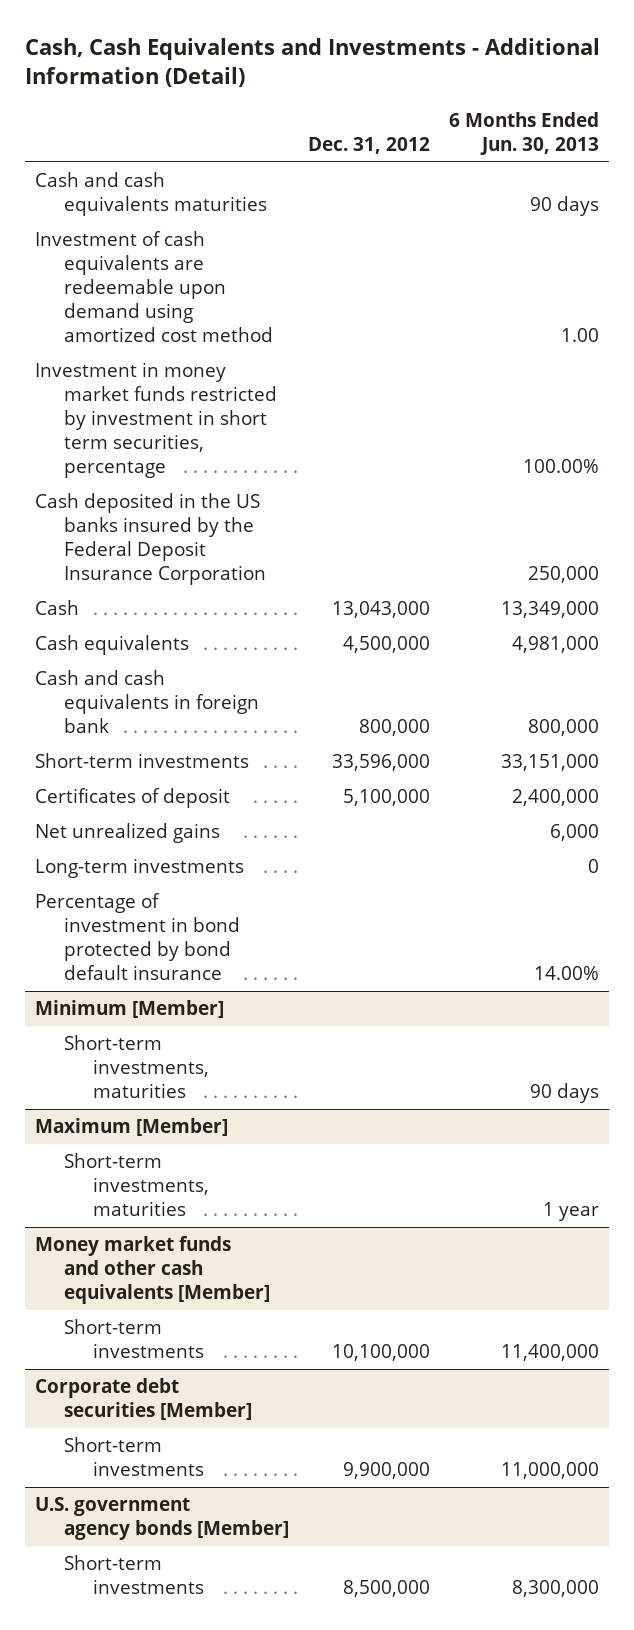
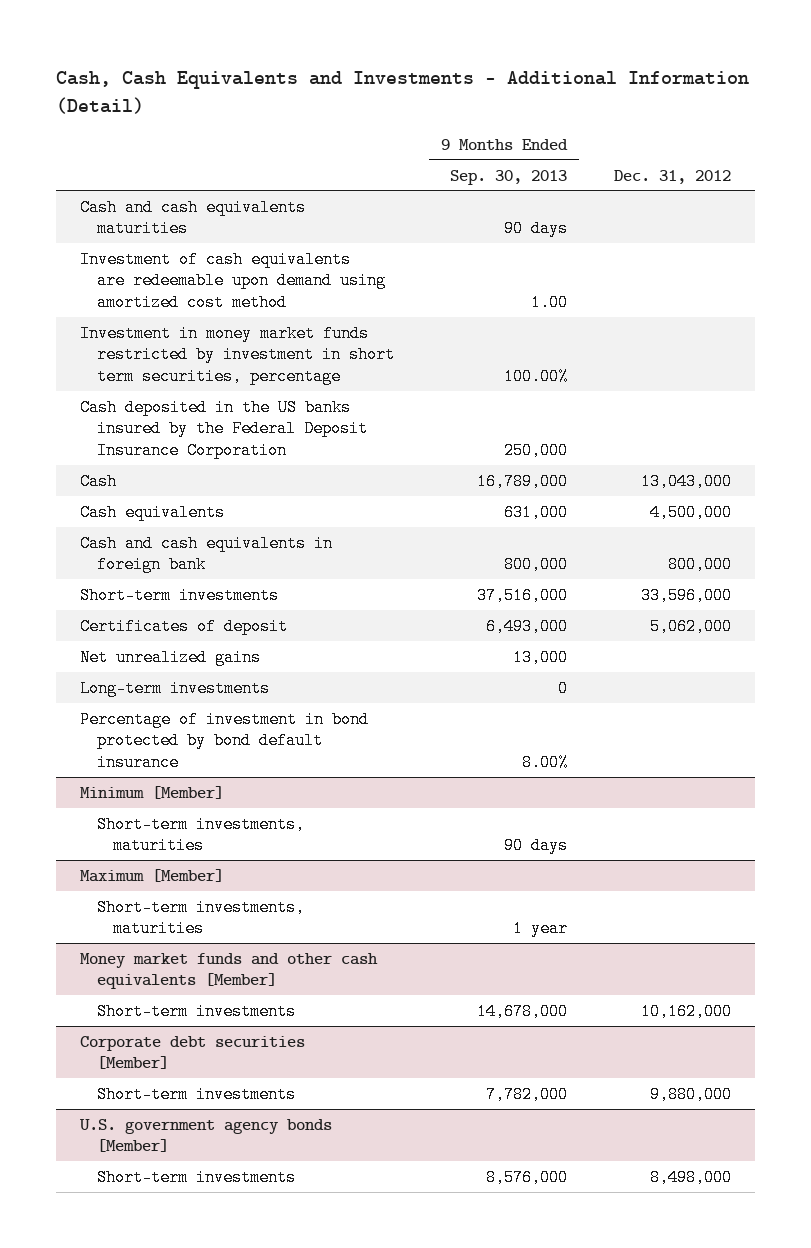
- | Dec. 31, 2012 | 6 Months Ended Jun. 30, 2013
+ | 9 Months Ended Sep. 30, 2013 | Dec. 31, 2012
- Certificates of deposit | 5,100,000 | 2,400,000
+ Certificates of deposit | 6,493,000 | 5,062,000
@ Money market funds and other cash equivalents [Member]
- Short-term investments | 10,100,000 | 11,400,000
+ Short-term investments | 14,678,000 | 10,162,000
@ Corporate debt securities [Member]
- Short-term investments | 9,900,000 | 11,000,000
+ Short-term investments | 7,782,000 | 9,880,000
@ U.S. government agency bonds [Member]
- Short-term investments | 8,500,000 | 8,300,000
+ Short-term investments | 8,576,000 | 8,498,000

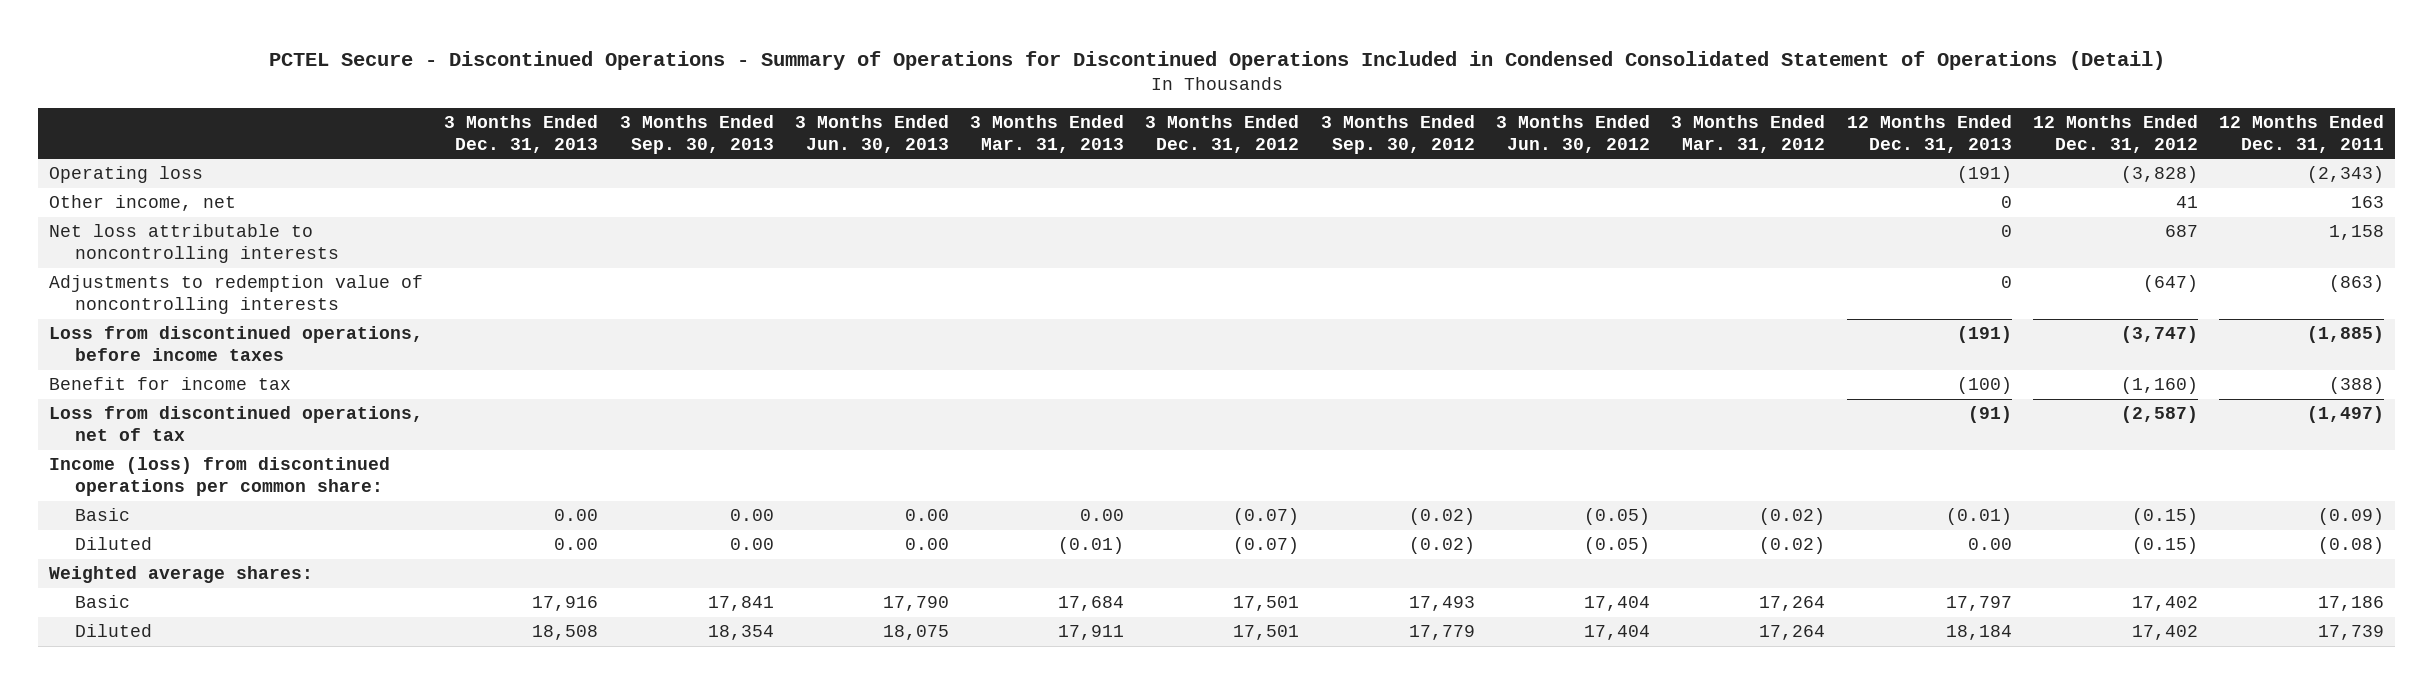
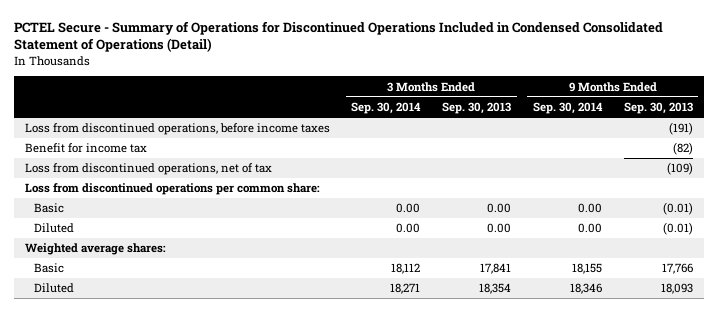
- PCTEL Secure - Discontinued Operations - Summary of Operations for Discontinued Operations Included in Condensed Consolidated Statement of Operations (Detail)
+ PCTEL Secure - Summary of Operations for Discontinued Operations Included in Condensed Consolidated Statement of Operations (Detail)
- | 3 Months Ended Dec. 31, 2013 | 3 Months Ended Sep. 30, 2013 | 3 Months Ended Jun. 30, 2013 | 3 Months Ended Mar. 31, 2013 | 3 Months Ended Dec. 31, 2012 | 3 Months Ended Sep. 30, 2012 | 3 Months Ended Jun. 30, 2012 | 3 Months Ended Mar. 31, 2012 | 12 Months Ended Dec. 31, 2013 | 12 Months Ended Dec. 31, 2012 | 12 Months Ended Dec. 31, 2011
+ | 3 Months Ended Sep. 30, 2014 | 3 Months Ended Sep. 30, 2013 | 9 Months Ended Sep. 30, 2014 | 9 Months Ended Sep. 30, 2013
- Operating loss | | | | | | | | | (191) | (3,828) | (2,343)
- Other income, net | | | | | | | | | 0 | 41 | 163
- Net loss attributable to noncontrolling interests | | | | | | | | | 0 | 687 | 1,158
- Adjustments to redemption value of noncontrolling interests | | | | | | | | | 0 | (647) | (863)
- Income (loss) from discontinued operations per common share:
+ Loss from discontinued operations per common share:

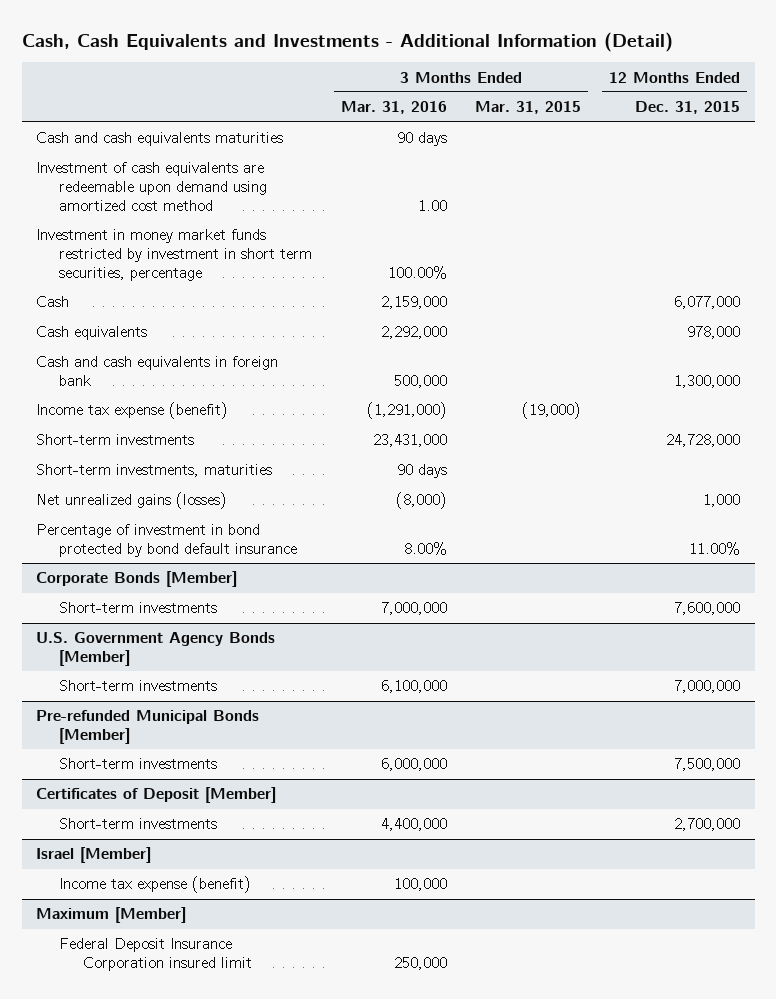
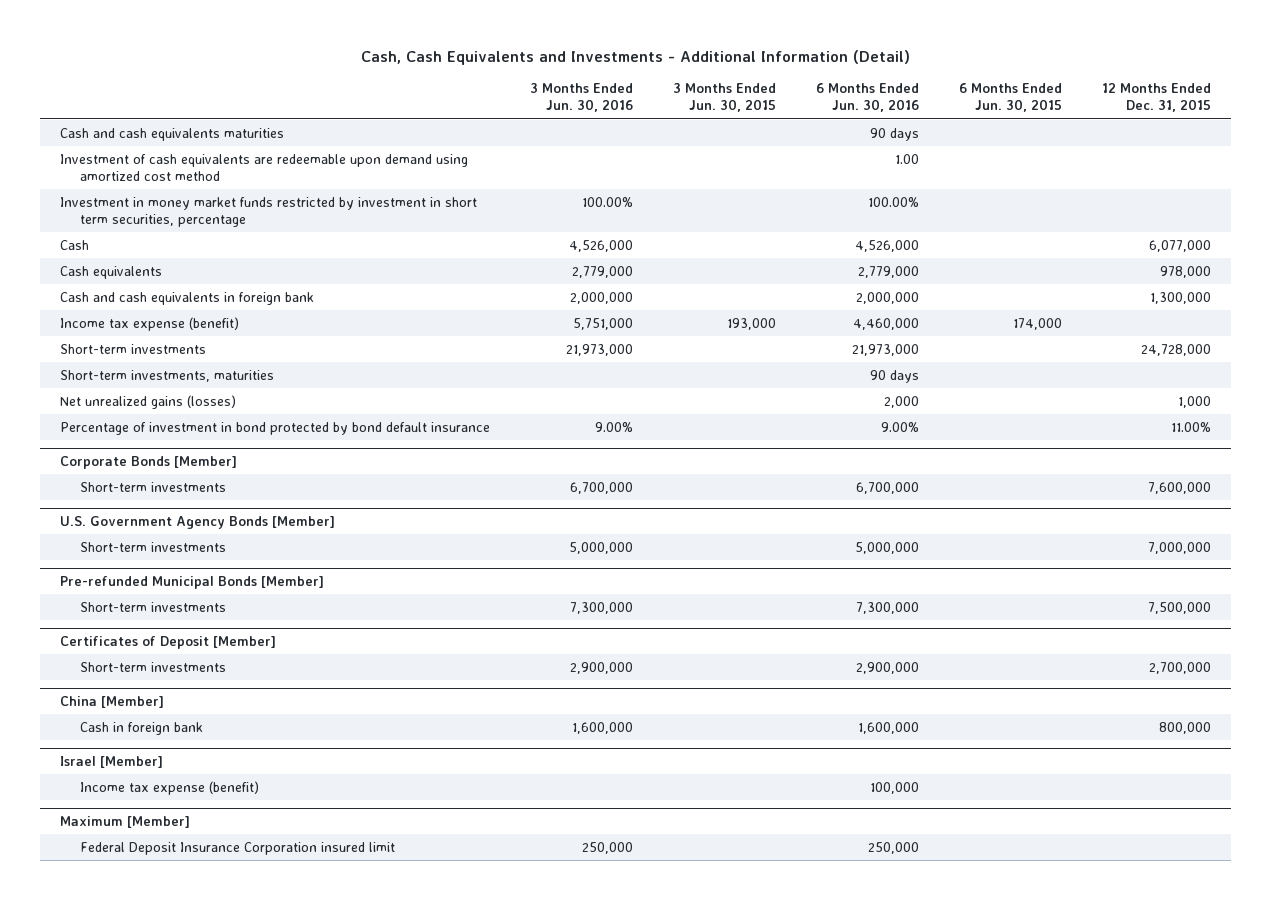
- | 3 Months Ended Mar. 31, 2016 | 3 Months Ended Mar. 31, 2015 | 12 Months Ended Dec. 31, 2015
+ | 3 Months Ended Jun. 30, 2016 | 3 Months Ended Jun. 30, 2015 | 6 Months Ended Jun. 30, 2016 | 6 Months Ended Jun. 30, 2015 | 12 Months Ended Dec. 31, 2015
+ China [Member]
+ Cash in foreign bank | 1,600,000 | | 1,600,000 | | 800,000

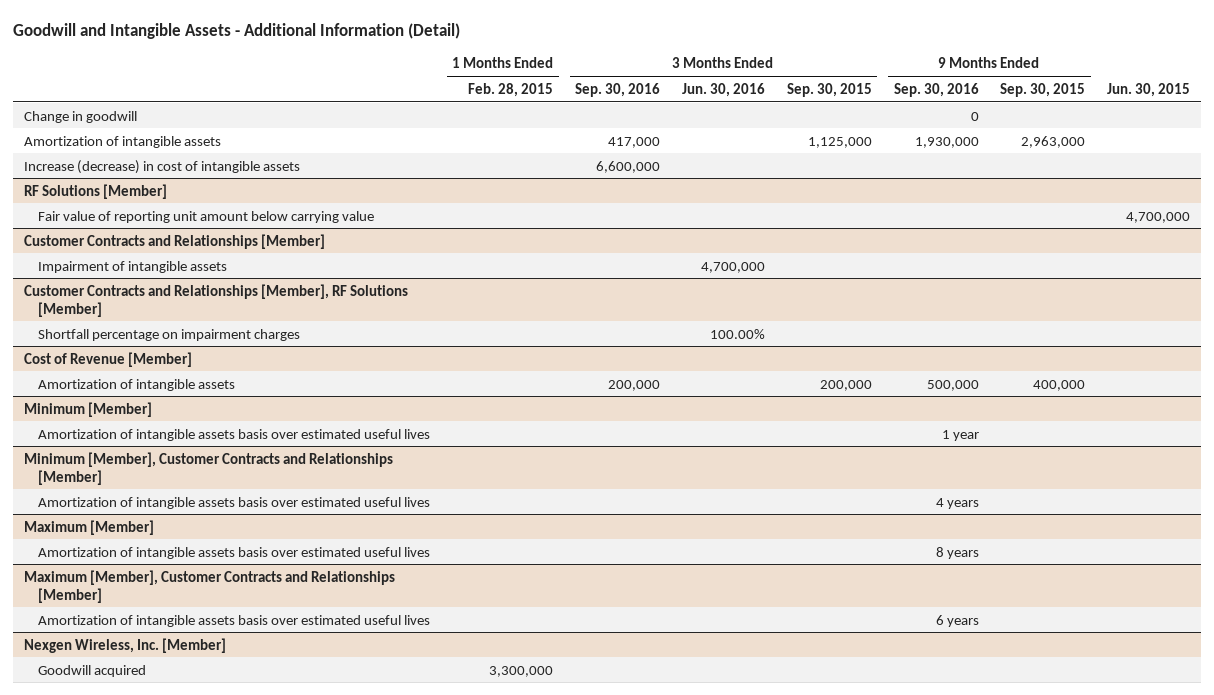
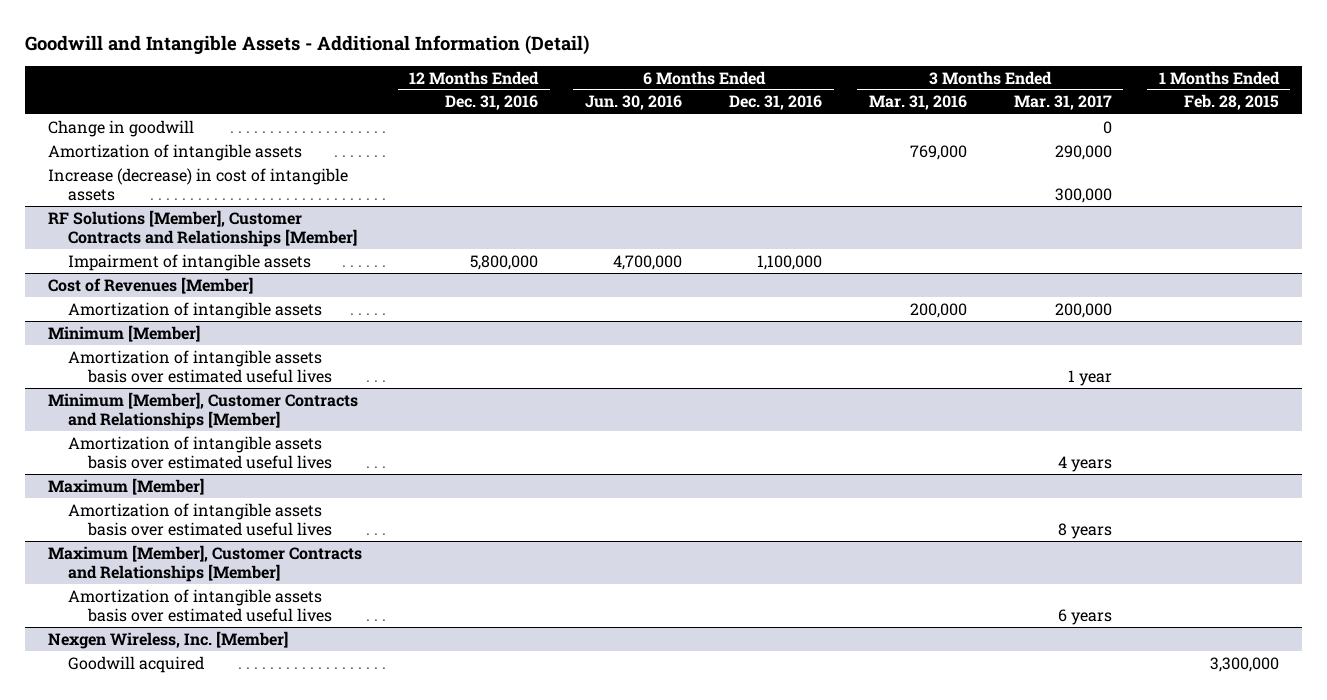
- | 1 Months Ended Feb. 28, 2015 | 3 Months Ended Sep. 30, 2016 | 3 Months Ended Jun. 30, 2016 | 3 Months Ended Sep. 30, 2015 | 9 Months Ended Sep. 30, 2016 | 9 Months Ended Sep. 30, 2015 | Jun. 30, 2015
+ | 12 Months Ended Dec. 31, 2016 | 6 Months Ended Jun. 30, 2016 | 6 Months Ended Dec. 31, 2016 | 3 Months Ended Mar. 31, 2016 | 3 Months Ended Mar. 31, 2017 | 1 Months Ended Feb. 28, 2015
- RF Solutions [Member]
- Fair value of reporting unit amount below carrying value | | | | | | | 4,700,000
- Customer Contracts and Relationships [Member]
- Impairment of intangible assets | | | 4,700,000 | | | |
- Customer Contracts and Relationships [Member], RF Solutions [Member]
- Shortfall percentage on impairment charges | | | 100.00% | | | |
- Cost of Revenue [Member]
+ RF Solutions [Member], Customer Contracts and Relationships [Member]
+ Impairment of intangible assets | 5,800,000 | 4,700,000 | 1,100,000 | | |
+ Cost of Revenues [Member]

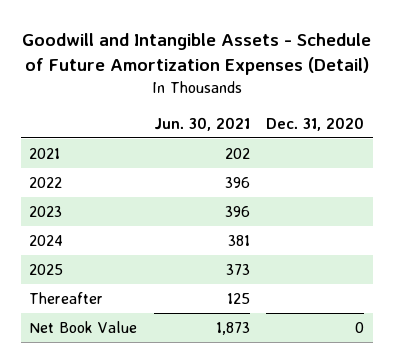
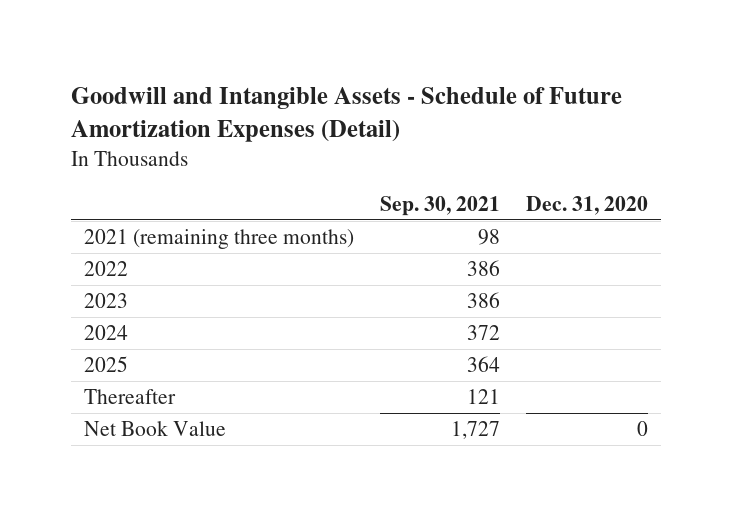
- | Jun. 30, 2021 | Dec. 31, 2020
+ | Sep. 30, 2021 | Dec. 31, 2020
- 2021 | 202 |
+ 2021 (remaining three months) | 98 |

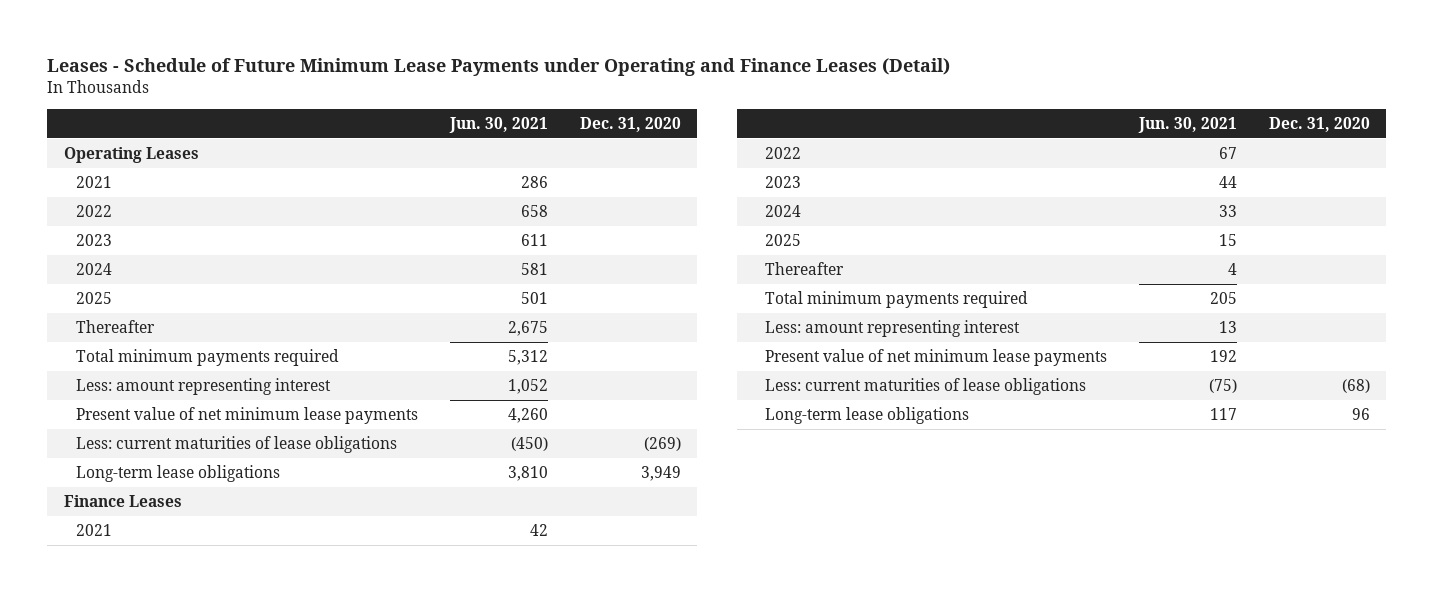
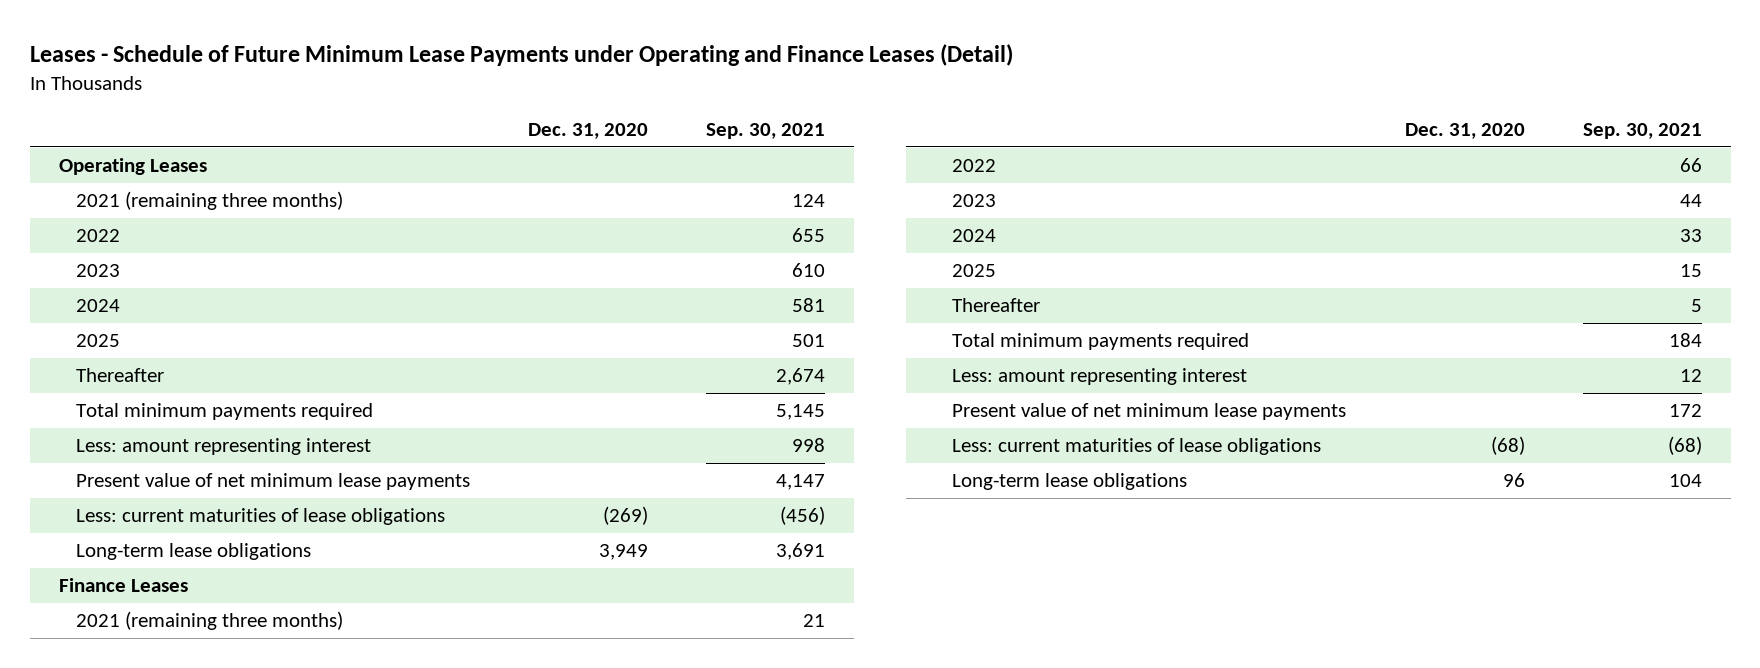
- | Jun. 30, 2021 | Dec. 31, 2020
+ | Dec. 31, 2020 | Sep. 30, 2021
- 2021 | 286 |
+ 2021 (remaining three months) | | 124
- 2021 | 42 |
+ 2021 (remaining three months) | | 21

